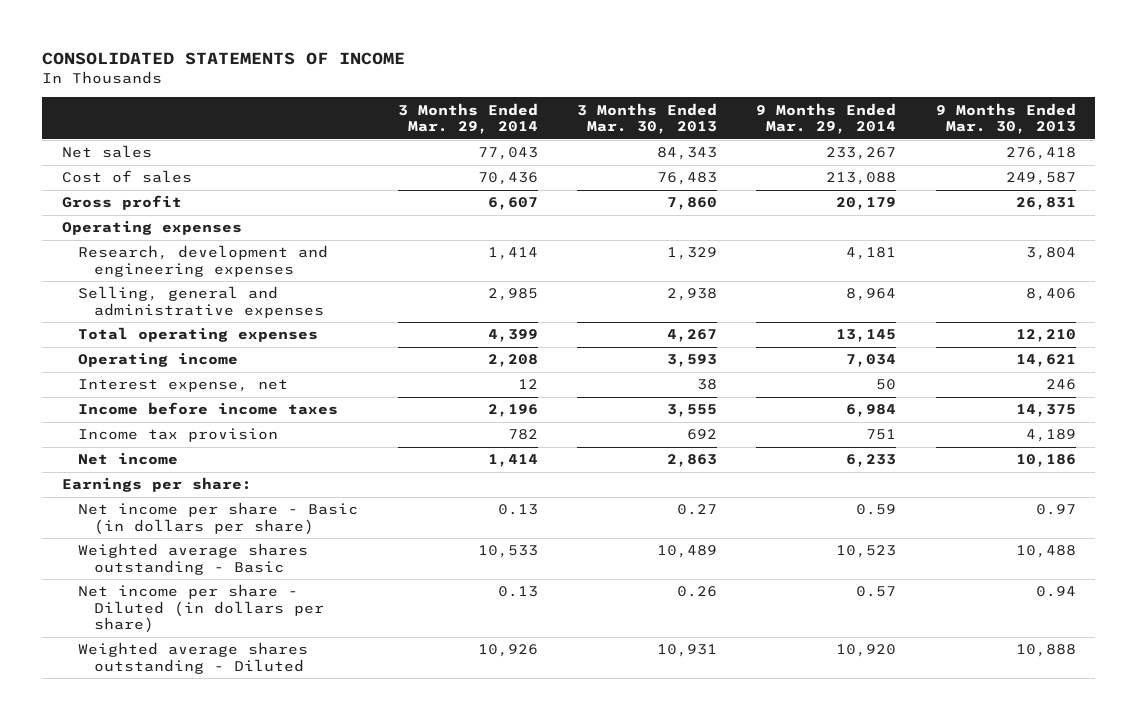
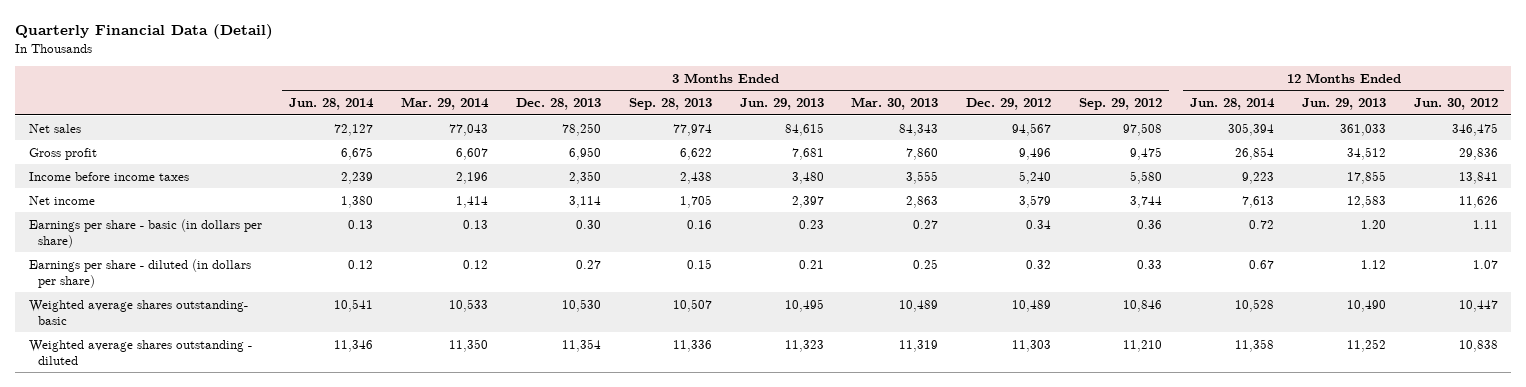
- CONSOLIDATED STATEMENTS OF INCOME
+ Quarterly Financial Data (Detail)
- | 3 Months Ended Mar. 29, 2014 | 3 Months Ended Mar. 30, 2013 | 9 Months Ended Mar. 29, 2014 | 9 Months Ended Mar. 30, 2013
+ | 3 Months Ended Jun. 28, 2014 | 3 Months Ended Mar. 29, 2014 | 3 Months Ended Dec. 28, 2013 | 3 Months Ended Sep. 28, 2013 | 3 Months Ended Jun. 29, 2013 | 3 Months Ended Mar. 30, 2013 | 3 Months Ended Dec. 29, 2012 | 3 Months Ended Sep. 29, 2012 | 12 Months Ended Jun. 28, 2014 | 12 Months Ended Jun. 29, 2013 | 12 Months Ended Jun. 30, 2012
- Cost of sales | 70,436 | 76,483 | 213,088 | 249,587
- Operating expenses
- Research, development and engineering expenses | 1,414 | 1,329 | 4,181 | 3,804
- Selling, general and administrative expenses | 2,985 | 2,938 | 8,964 | 8,406
- Total operating expenses | 4,399 | 4,267 | 13,145 | 12,210
- Operating income | 2,208 | 3,593 | 7,034 | 14,621
- Interest expense, net | 12 | 38 | 50 | 246
- Income tax provision | 782 | 692 | 751 | 4,189
- Earnings per share:
- Net income per share - Basic (in dollars per share) | 0.13 | 0.27 | 0.59 | 0.97
- Weighted average shares outstanding - Basic | 10,533 | 10,489 | 10,523 | 10,488
- Net income per share - Diluted (in dollars per share) | 0.13 | 0.26 | 0.57 | 0.94
- Weighted average shares outstanding - Diluted | 10,926 | 10,931 | 10,920 | 10,888
+ Earnings per share - basic (in dollars per share) | 0.13 | 0.13 | 0.30 | 0.16 | 0.23 | 0.27 | 0.34 | 0.36 | 0.72 | 1.20 | 1.11
+ Earnings per share - diluted (in dollars per share) | 0.12 | 0.12 | 0.27 | 0.15 | 0.21 | 0.25 | 0.32 | 0.33 | 0.67 | 1.12 | 1.07
+ Weighted average shares outstanding- basic | 10,541 | 10,533 | 10,530 | 10,507 | 10,495 | 10,489 | 10,489 | 10,846 | 10,528 | 10,490 | 10,447
+ Weighted average shares outstanding - diluted | 11,346 | 11,350 | 11,354 | 11,336 | 11,323 | 11,319 | 11,303 | 11,210 | 11,358 | 11,252 | 10,838

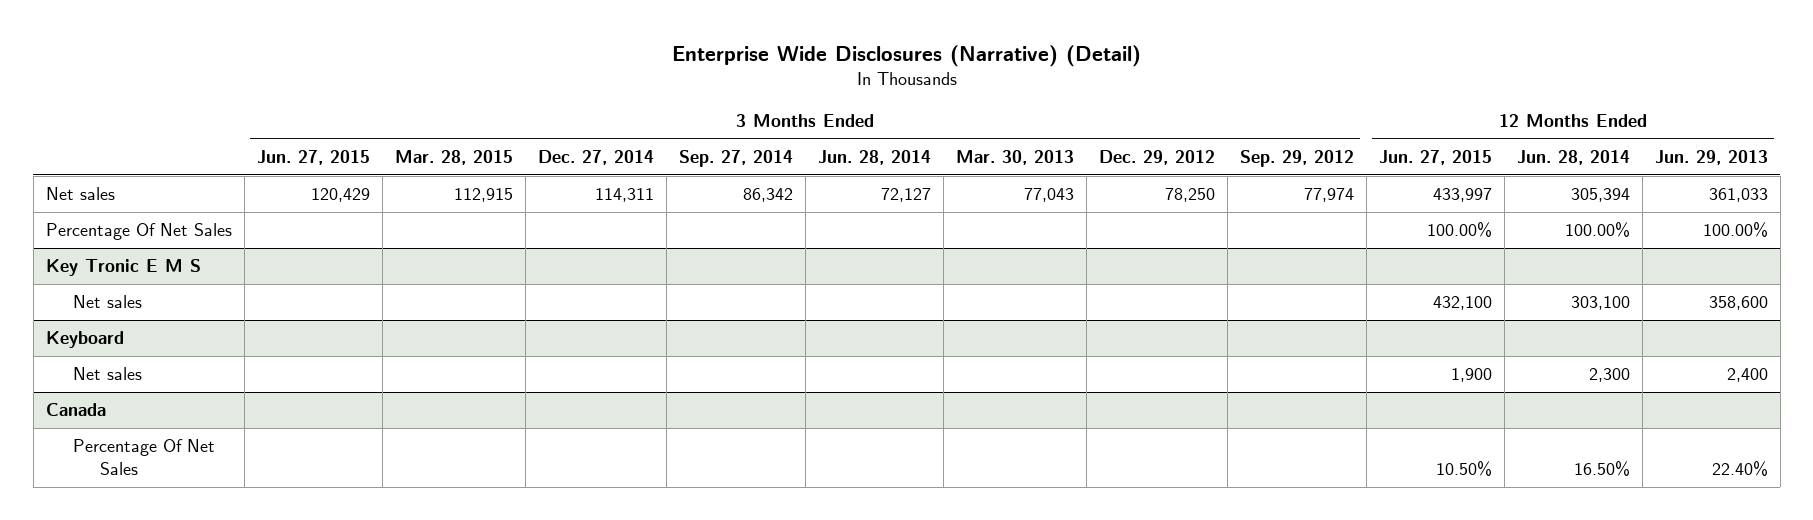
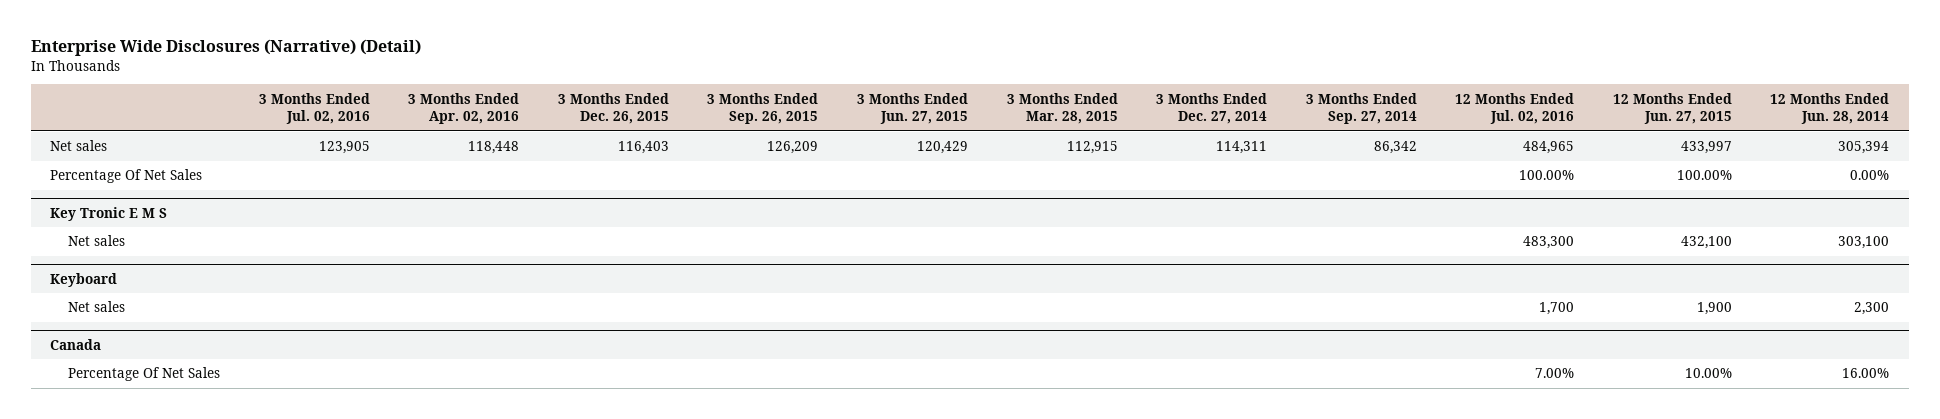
- | 3 Months Ended Jun. 27, 2015 | 3 Months Ended Mar. 28, 2015 | 3 Months Ended Dec. 27, 2014 | 3 Months Ended Sep. 27, 2014 | 3 Months Ended Jun. 28, 2014 | 3 Months Ended Mar. 30, 2013 | 3 Months Ended Dec. 29, 2012 | 3 Months Ended Sep. 29, 2012 | 12 Months Ended Jun. 27, 2015 | 12 Months Ended Jun. 28, 2014 | 12 Months Ended Jun. 29, 2013
+ | 3 Months Ended Jul. 02, 2016 | 3 Months Ended Apr. 02, 2016 | 3 Months Ended Dec. 26, 2015 | 3 Months Ended Sep. 26, 2015 | 3 Months Ended Jun. 27, 2015 | 3 Months Ended Mar. 28, 2015 | 3 Months Ended Dec. 27, 2014 | 3 Months Ended Sep. 27, 2014 | 12 Months Ended Jul. 02, 2016 | 12 Months Ended Jun. 27, 2015 | 12 Months Ended Jun. 28, 2014
- Percentage Of Net Sales | | | | | | | | | 100.00% | 100.00% | 100.00%
+ Percentage Of Net Sales | | | | | | | | | 100.00% | 100.00% | 0.00%
@ Canada
- Percentage Of Net Sales | | | | | | | | | 10.50% | 16.50% | 22.40%
+ Percentage Of Net Sales | | | | | | | | | 7.00% | 10.00% | 16.00%

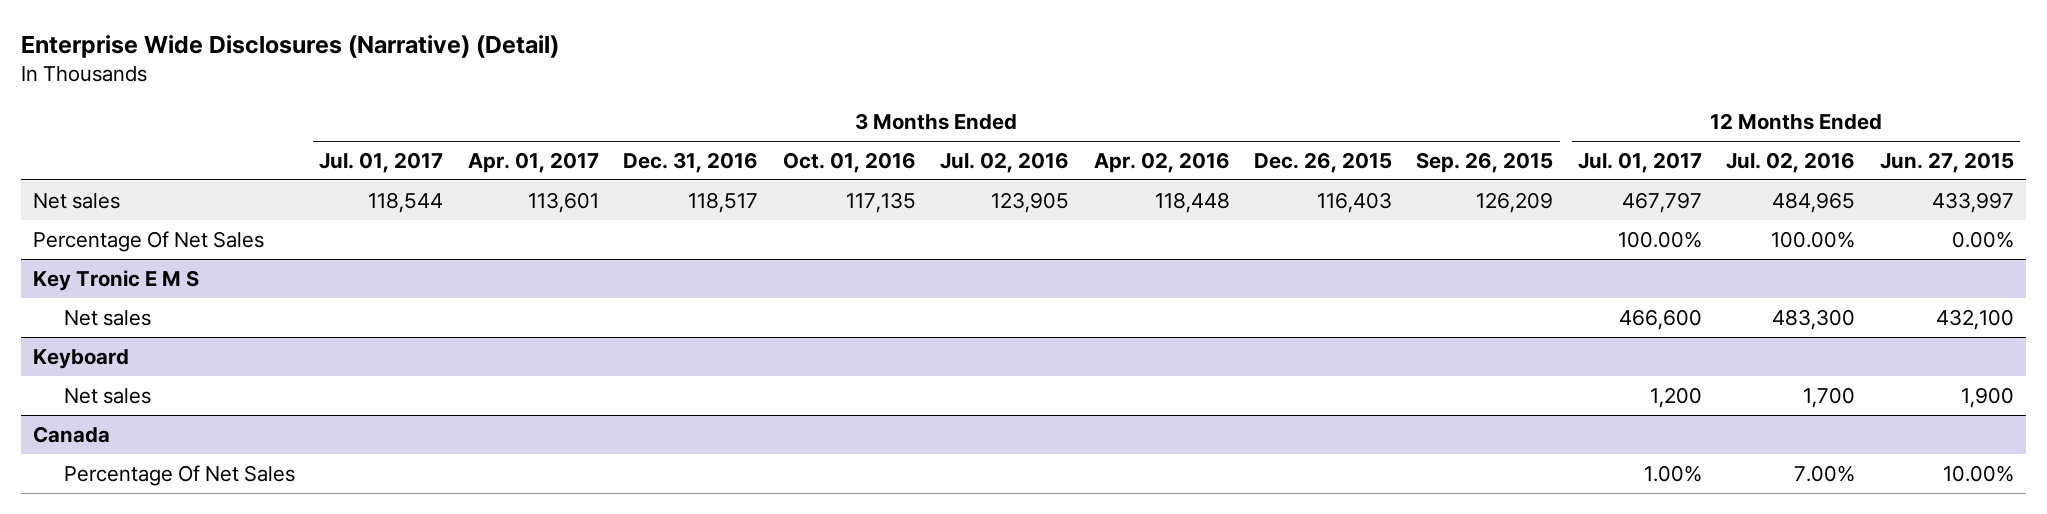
- | 3 Months Ended Jul. 02, 2016 | 3 Months Ended Apr. 02, 2016 | 3 Months Ended Dec. 26, 2015 | 3 Months Ended Sep. 26, 2015 | 3 Months Ended Jun. 27, 2015 | 3 Months Ended Mar. 28, 2015 | 3 Months Ended Dec. 27, 2014 | 3 Months Ended Sep. 27, 2014 | 12 Months Ended Jul. 02, 2016 | 12 Months Ended Jun. 27, 2015 | 12 Months Ended Jun. 28, 2014
+ | 3 Months Ended Jul. 01, 2017 | 3 Months Ended Apr. 01, 2017 | 3 Months Ended Dec. 31, 2016 | 3 Months Ended Oct. 01, 2016 | 3 Months Ended Jul. 02, 2016 | 3 Months Ended Apr. 02, 2016 | 3 Months Ended Dec. 26, 2015 | 3 Months Ended Sep. 26, 2015 | 12 Months Ended Jul. 01, 2017 | 12 Months Ended Jul. 02, 2016 | 12 Months Ended Jun. 27, 2015
- Percentage Of Net Sales | | | | | | | | | 100.00% | 100.00% | 0.00%
+ Percentage Of Net Sales | | | | | | | | | 100.00% | 100.00% | 0.00%

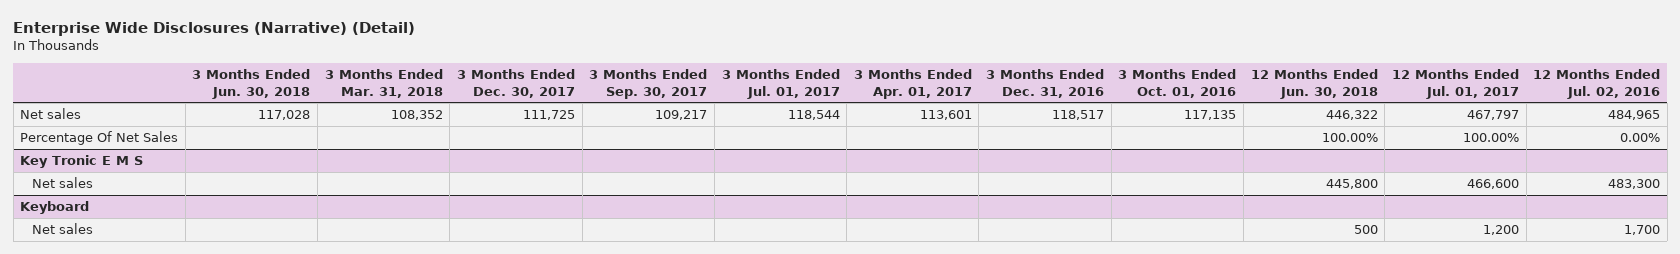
- | 3 Months Ended Jul. 01, 2017 | 3 Months Ended Apr. 01, 2017 | 3 Months Ended Dec. 31, 2016 | 3 Months Ended Oct. 01, 2016 | 3 Months Ended Jul. 02, 2016 | 3 Months Ended Apr. 02, 2016 | 3 Months Ended Dec. 26, 2015 | 3 Months Ended Sep. 26, 2015 | 12 Months Ended Jul. 01, 2017 | 12 Months Ended Jul. 02, 2016 | 12 Months Ended Jun. 27, 2015
+ | 3 Months Ended Jun. 30, 2018 | 3 Months Ended Mar. 31, 2018 | 3 Months Ended Dec. 30, 2017 | 3 Months Ended Sep. 30, 2017 | 3 Months Ended Jul. 01, 2017 | 3 Months Ended Apr. 01, 2017 | 3 Months Ended Dec. 31, 2016 | 3 Months Ended Oct. 01, 2016 | 12 Months Ended Jun. 30, 2018 | 12 Months Ended Jul. 01, 2017 | 12 Months Ended Jul. 02, 2016
- Percentage Of Net Sales | | | | | | | | | 100.00% | 100.00% | 0.00%
+ Percentage Of Net Sales | | | | | | | | | 100.00% | 100.00% | 0.00%
- Canada
- Percentage Of Net Sales | | | | | | | | | 1.00% | 7.00% | 10.00%

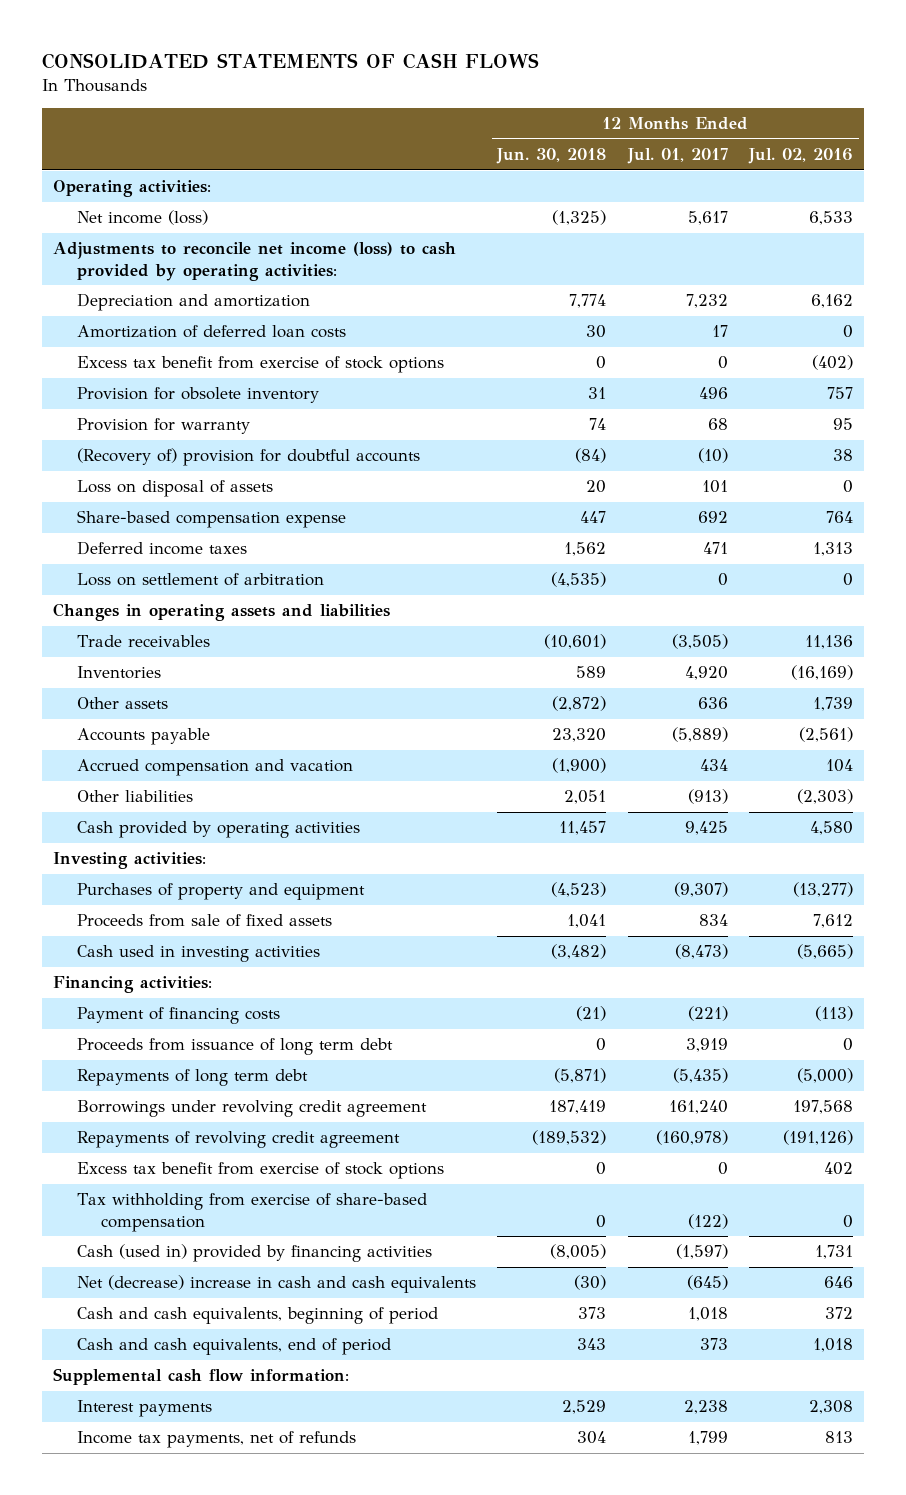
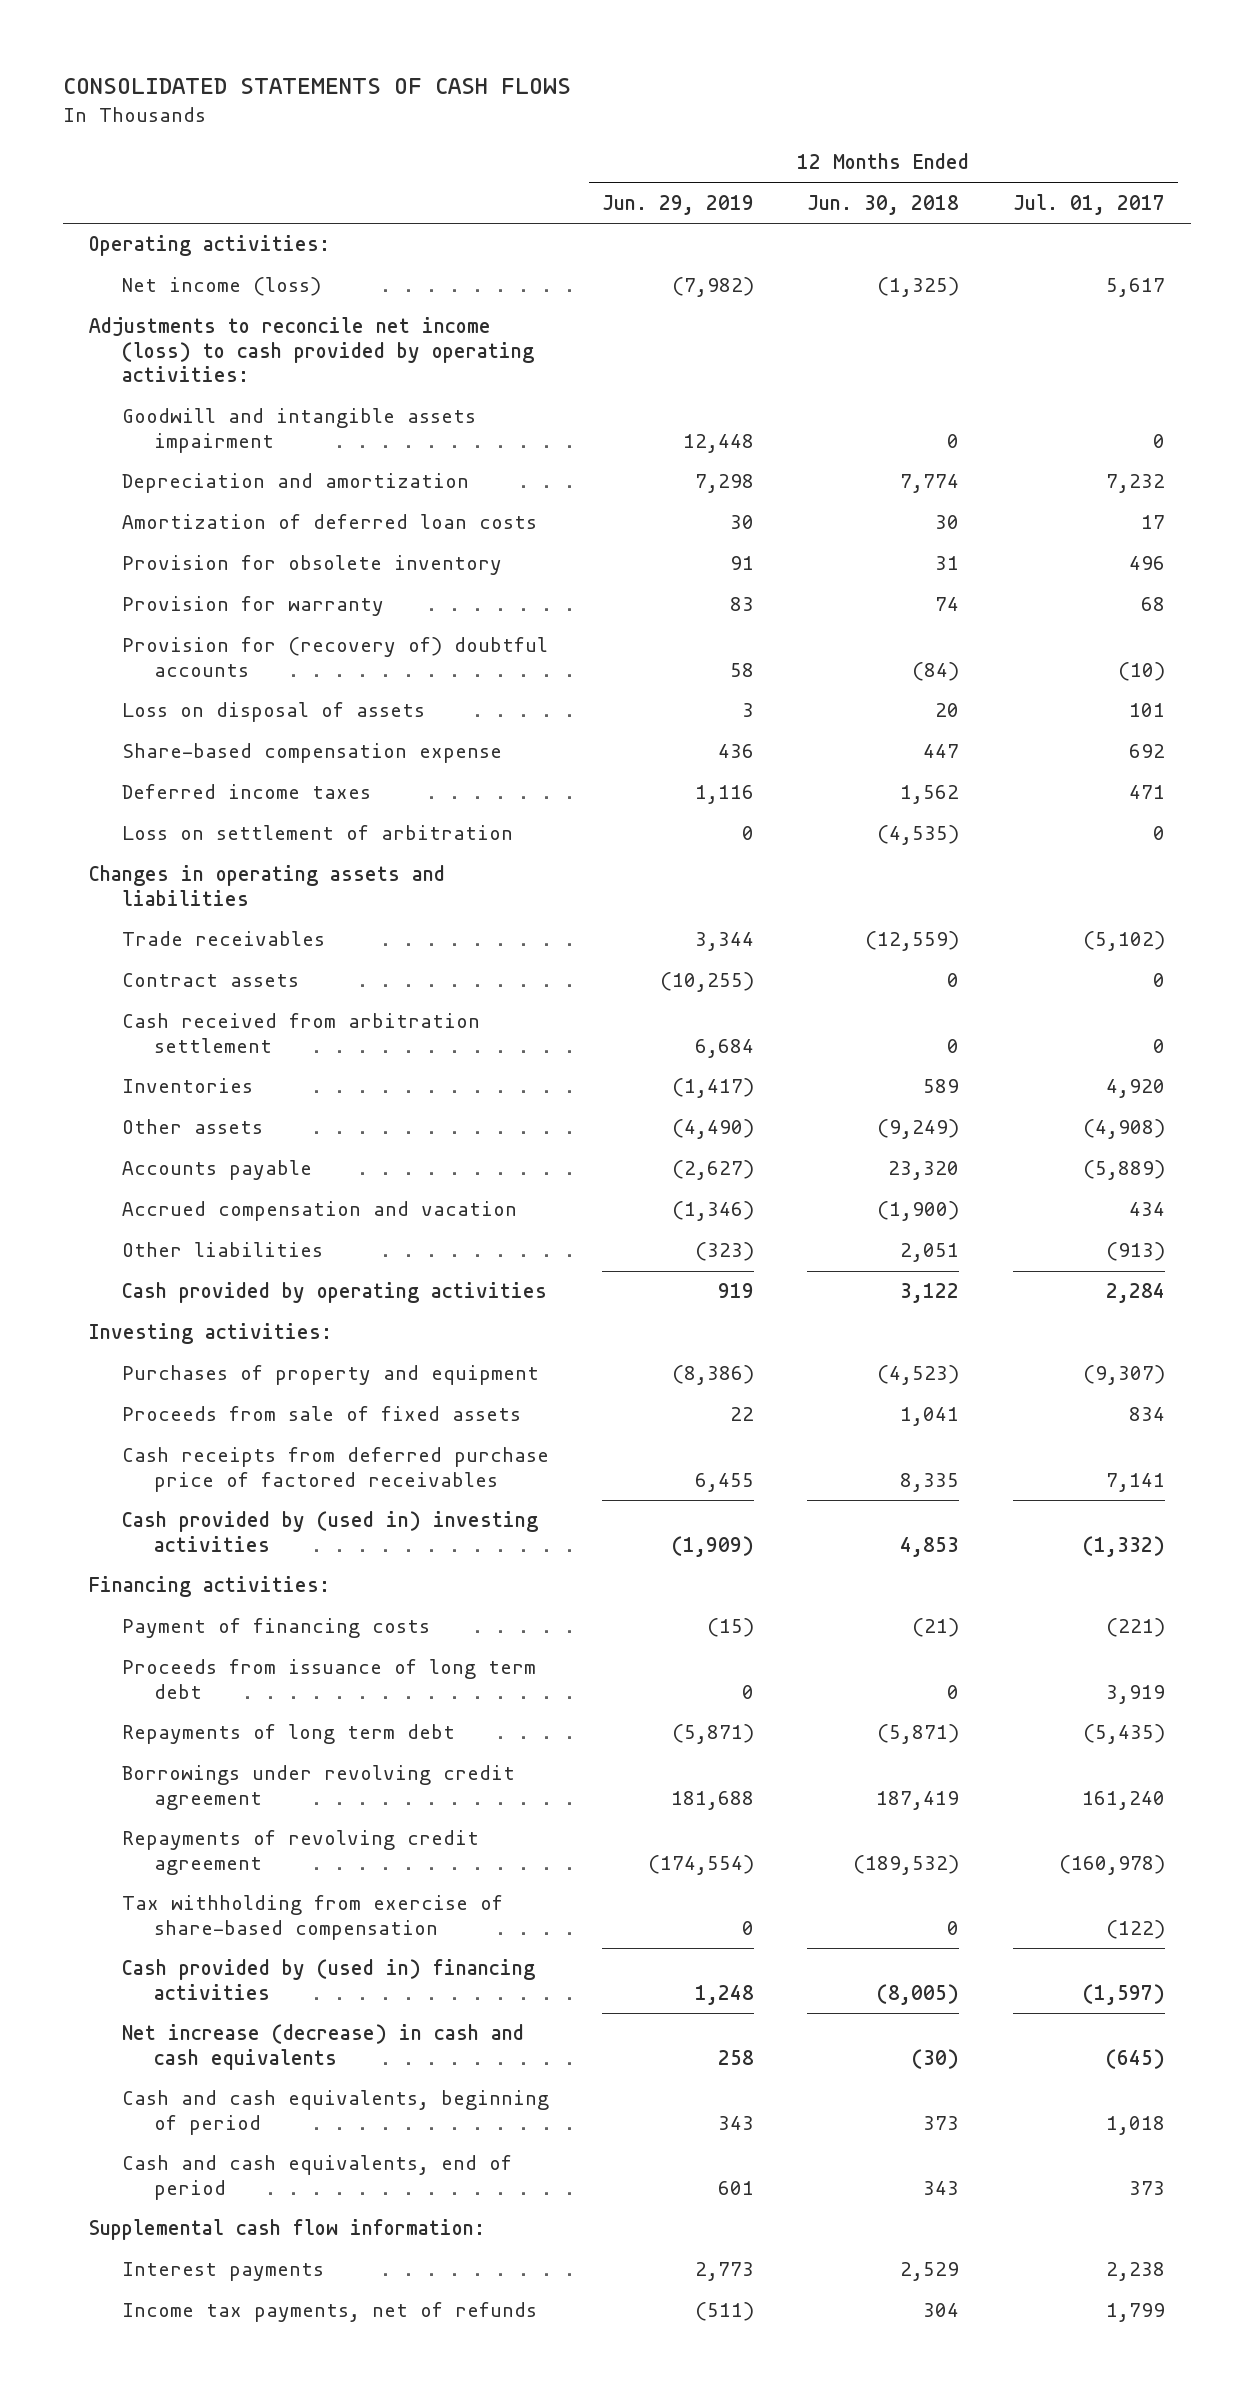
- | 12 Months Ended Jun. 30, 2018 | 12 Months Ended Jul. 01, 2017 | 12 Months Ended Jul. 02, 2016
+ | 12 Months Ended Jun. 29, 2019 | 12 Months Ended Jun. 30, 2018 | 12 Months Ended Jul. 01, 2017
+ Goodwill and intangible assets impairment | 12,448 | 0 | 0
- Excess tax benefit from exercise of stock options | 0 | 0 | (402)
- (Recovery of) provision for doubtful accounts | (84) | (10) | 38
+ Provision for (recovery of) doubtful accounts | 58 | (84) | (10)
- Trade receivables | (10,601) | (3,505) | 11,136
+ Trade receivables | 3,344 | (12,559) | (5,102)
+ Contract assets | (10,255) | 0 | 0
+ Cash received from arbitration settlement | 6,684 | 0 | 0
- Other assets | (2,872) | 636 | 1,739
+ Other assets | (4,490) | (9,249) | (4,908)
- Cash provided by operating activities | 11,457 | 9,425 | 4,580
+ Cash provided by operating activities | 919 | 3,122 | 2,284
- Cash used in investing activities | (3,482) | (8,473) | (5,665)
+ Cash receipts from deferred purchase price of factored receivables | 6,455 | 8,335 | 7,141
+ Cash provided by (used in) investing activities | (1,909) | 4,853 | (1,332)
- Excess tax benefit from exercise of stock options | 0 | 0 | 402
- Cash (used in) provided by financing activities | (8,005) | (1,597) | 1,731
- Net (decrease) increase in cash and cash equivalents | (30) | (645) | 646
+ Cash provided by (used in) financing activities | 1,248 | (8,005) | (1,597)
+ Net increase (decrease) in cash and cash equivalents | 258 | (30) | (645)

